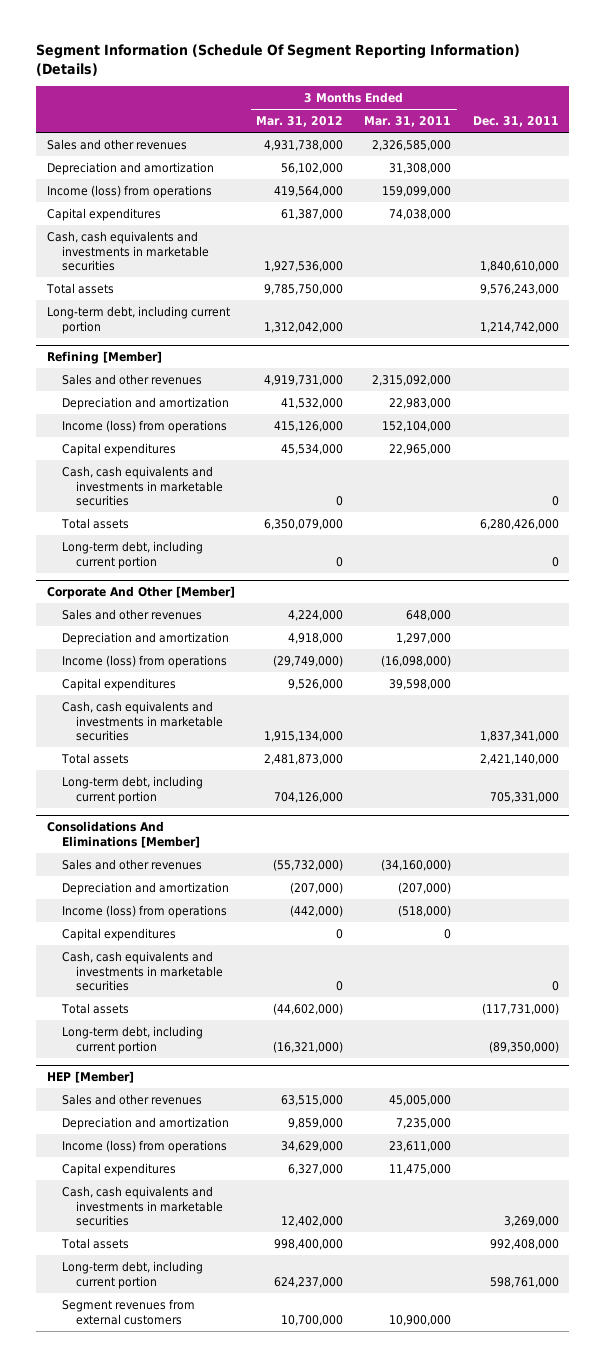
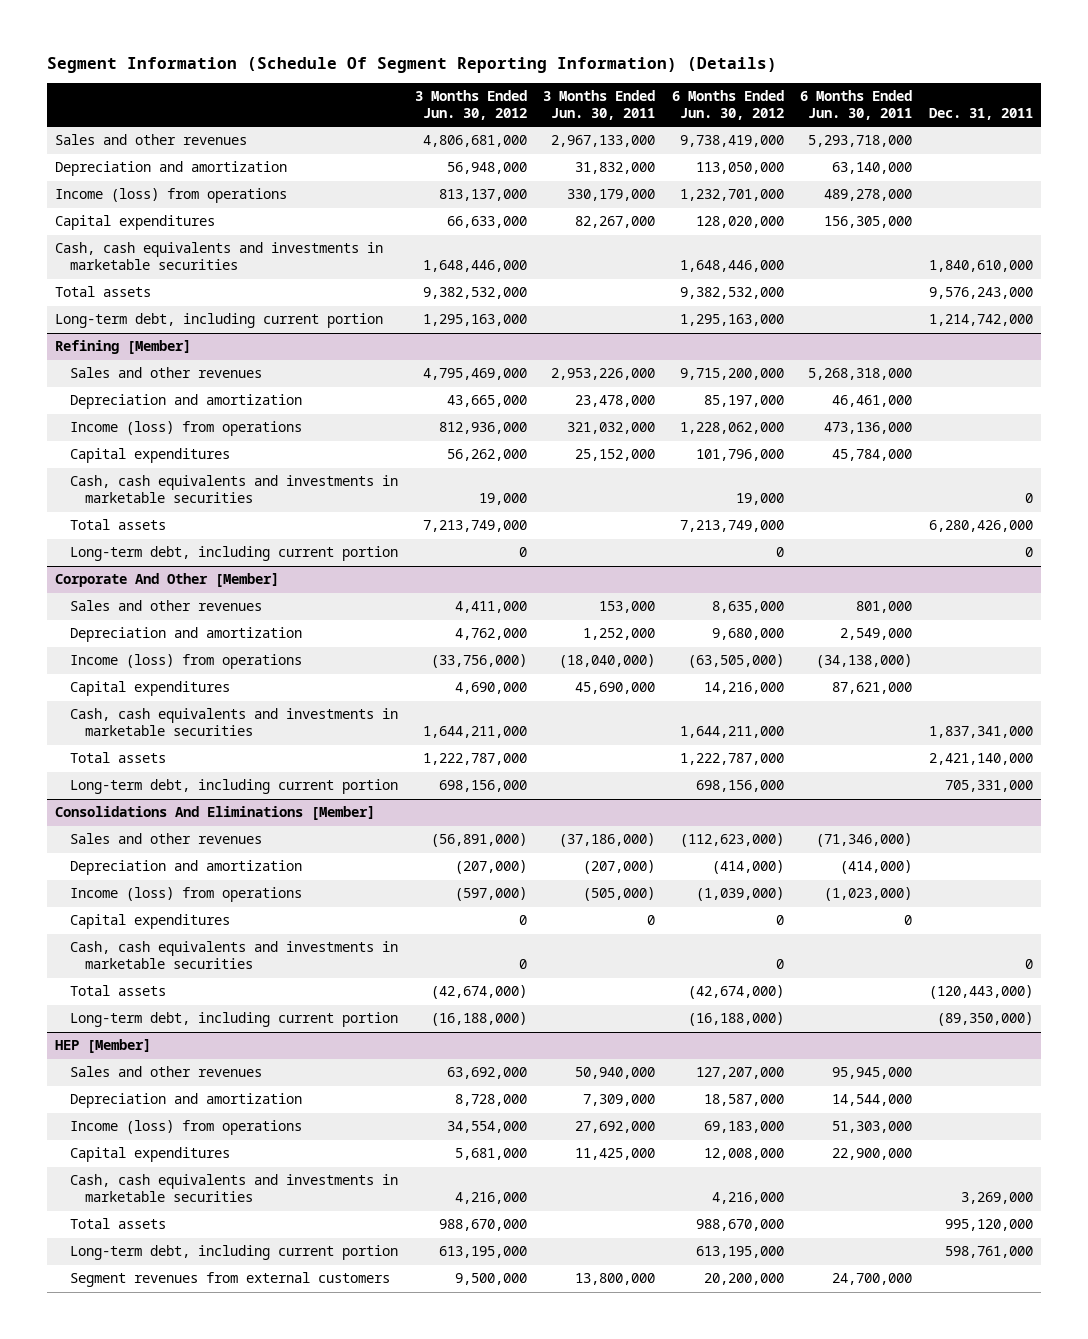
- | 3 Months Ended Mar. 31, 2012 | 3 Months Ended Mar. 31, 2011 | Dec. 31, 2011
+ | 3 Months Ended Jun. 30, 2012 | 3 Months Ended Jun. 30, 2011 | 6 Months Ended Jun. 30, 2012 | 6 Months Ended Jun. 30, 2011 | Dec. 31, 2011
@ Consolidations And Eliminations [Member]
- Total assets | (44,602,000) | | (117,731,000)
+ Total assets | (42,674,000) | | (42,674,000) | | (120,443,000)
@ HEP [Member]
- Total assets | 998,400,000 | | 992,408,000
+ Total assets | 988,670,000 | | 988,670,000 | | 995,120,000

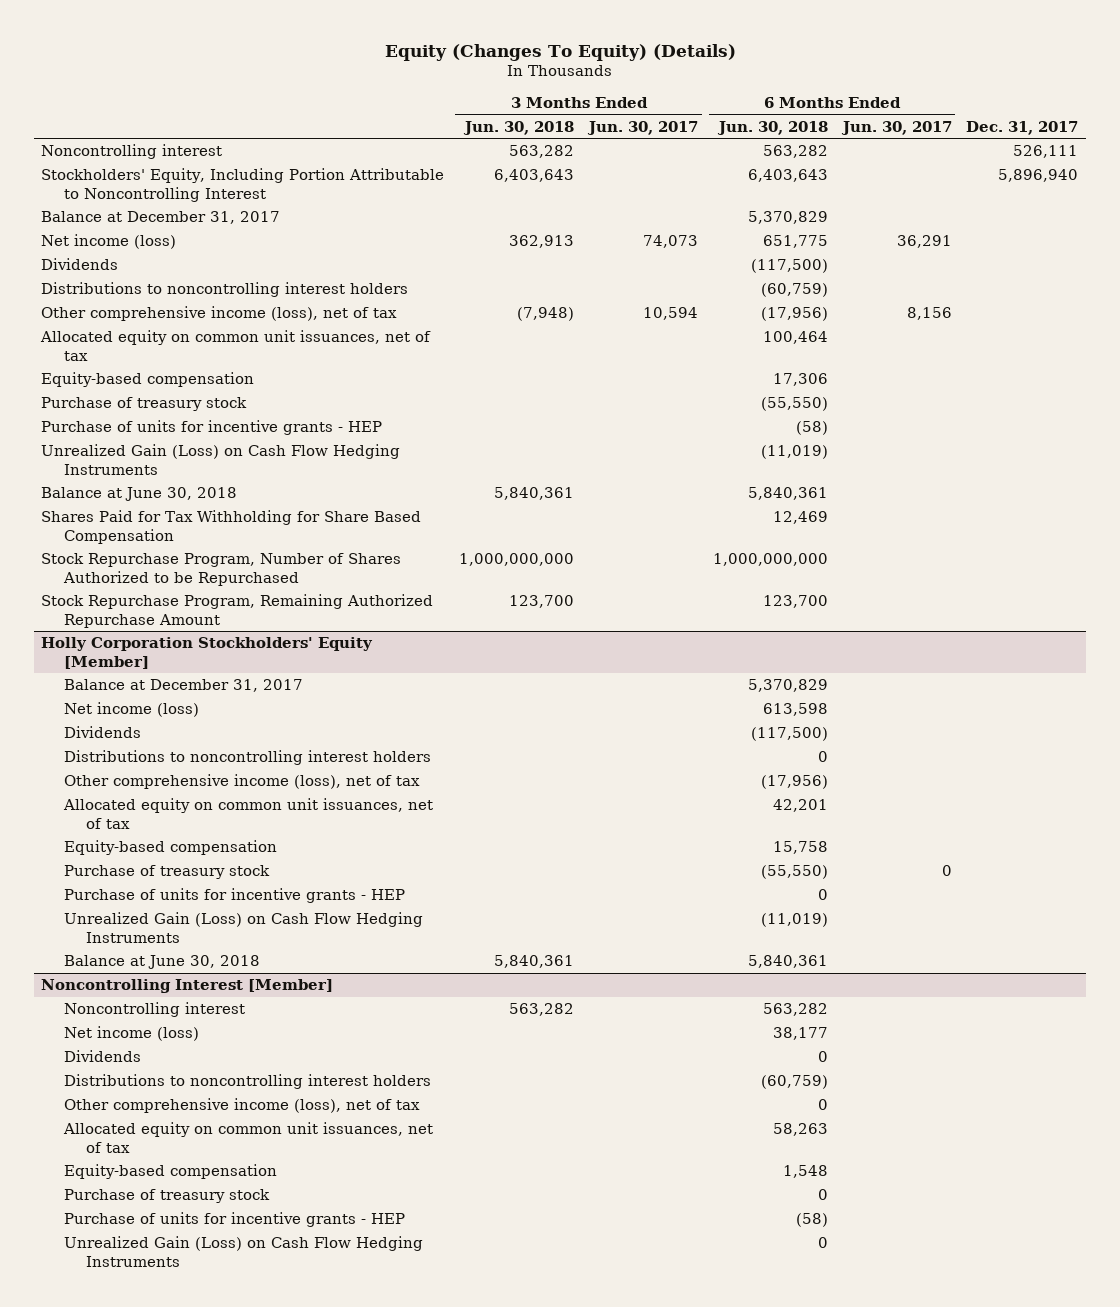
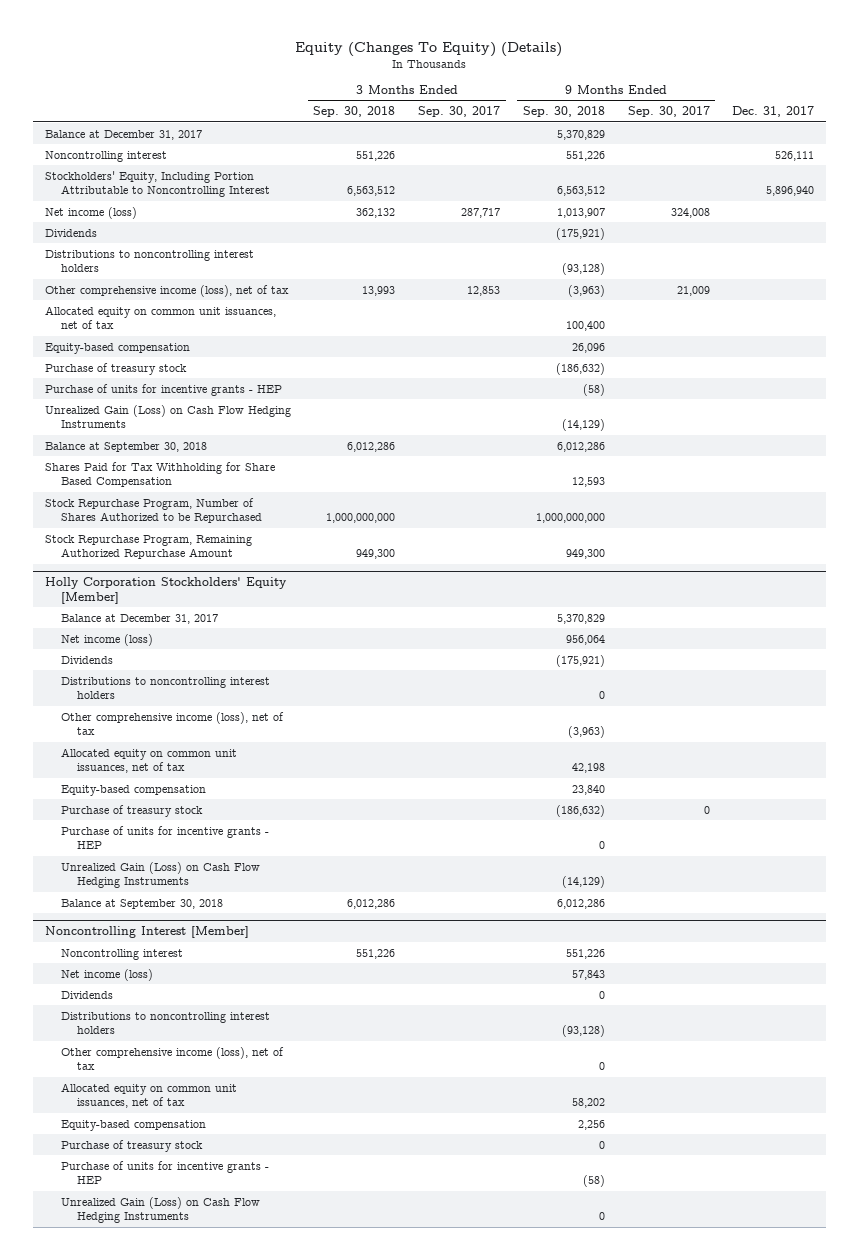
- | 3 Months Ended Jun. 30, 2018 | 3 Months Ended Jun. 30, 2017 | 6 Months Ended Jun. 30, 2018 | 6 Months Ended Jun. 30, 2017 | Dec. 31, 2017
+ | 3 Months Ended Sep. 30, 2018 | 3 Months Ended Sep. 30, 2017 | 9 Months Ended Sep. 30, 2018 | 9 Months Ended Sep. 30, 2017 | Dec. 31, 2017
moved up: Balance at December 31, 2017 | | | 5,370,829 | |
- Balance at June 30, 2018 | 5,840,361 | | 5,840,361 | |
+ Balance at September 30, 2018 | 6,012,286 | | 6,012,286 | |
@ Holly Corporation Stockholders' Equity [Member]
- Balance at June 30, 2018 | 5,840,361 | | 5,840,361 | |
+ Balance at September 30, 2018 | 6,012,286 | | 6,012,286 | |

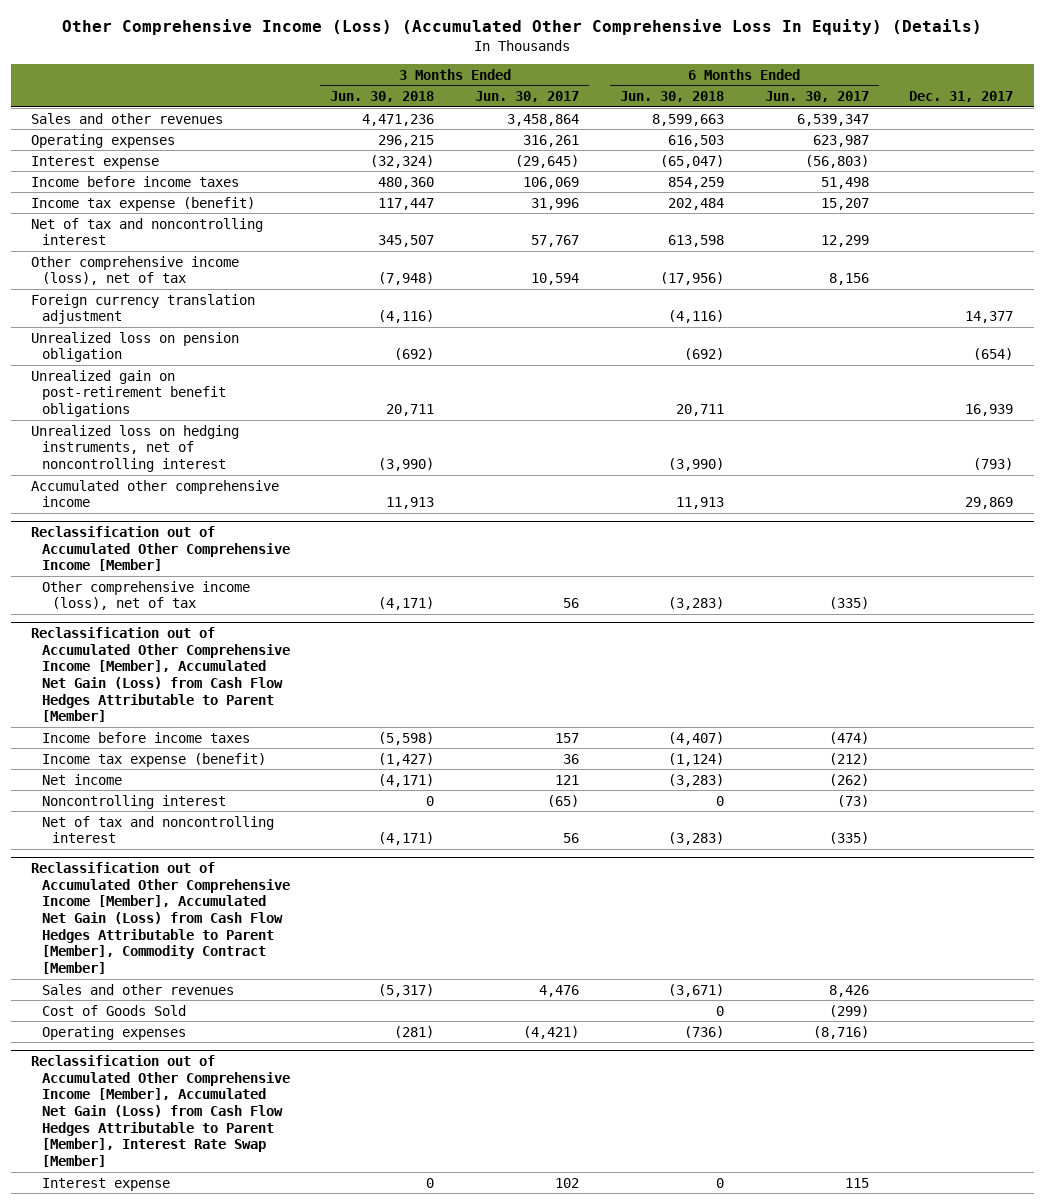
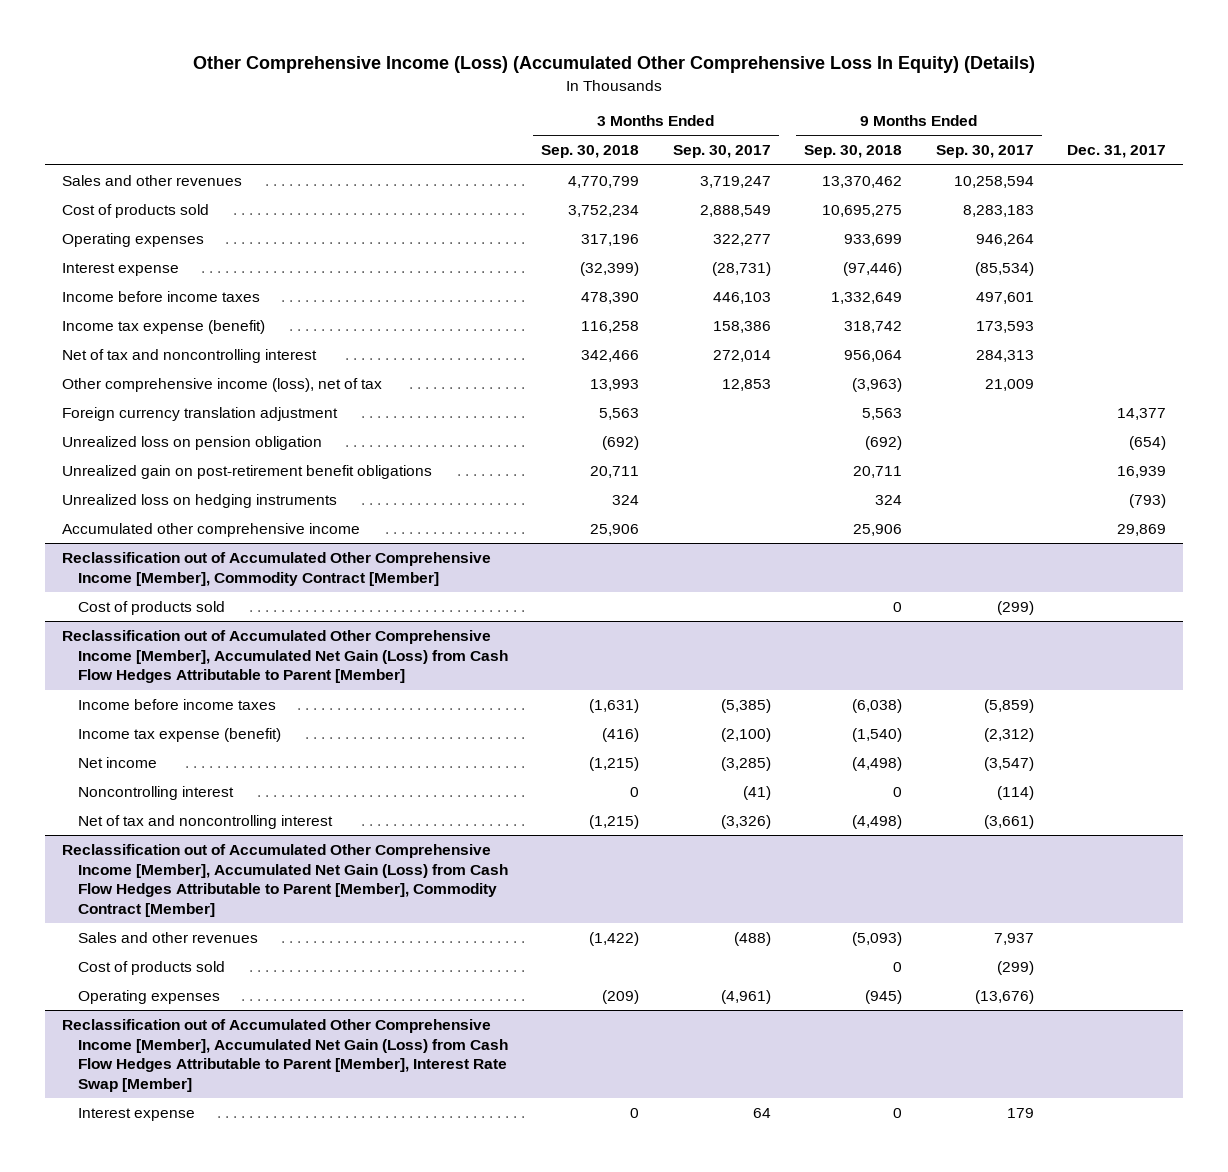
- | 3 Months Ended Jun. 30, 2018 | 3 Months Ended Jun. 30, 2017 | 6 Months Ended Jun. 30, 2018 | 6 Months Ended Jun. 30, 2017 | Dec. 31, 2017
+ | 3 Months Ended Sep. 30, 2018 | 3 Months Ended Sep. 30, 2017 | 9 Months Ended Sep. 30, 2018 | 9 Months Ended Sep. 30, 2017 | Dec. 31, 2017
+ Cost of products sold | 3,752,234 | 2,888,549 | 10,695,275 | 8,283,183 |
- Unrealized loss on hedging instruments, net of noncontrolling interest | (3,990) | | (3,990) | | (793)
+ Unrealized loss on hedging instruments | 324 | | 324 | | (793)
- Reclassification out of Accumulated Other Comprehensive Income [Member]
- Other comprehensive income (loss), net of tax | (4,171) | 56 | (3,283) | (335) |
+ Reclassification out of Accumulated Other Comprehensive Income [Member], Commodity Contract [Member]
+ Cost of products sold | | | 0 | (299) |
@ Reclassification out of Accumulated Other Comprehensive Income [Member], Accumulated Net Gain (Loss) from Cash Flow Hedges Attributable to Parent [Member], Commodity Contract [Member]
- Cost of Goods Sold | | | 0 | (299) |
+ Cost of products sold | | | 0 | (299) |

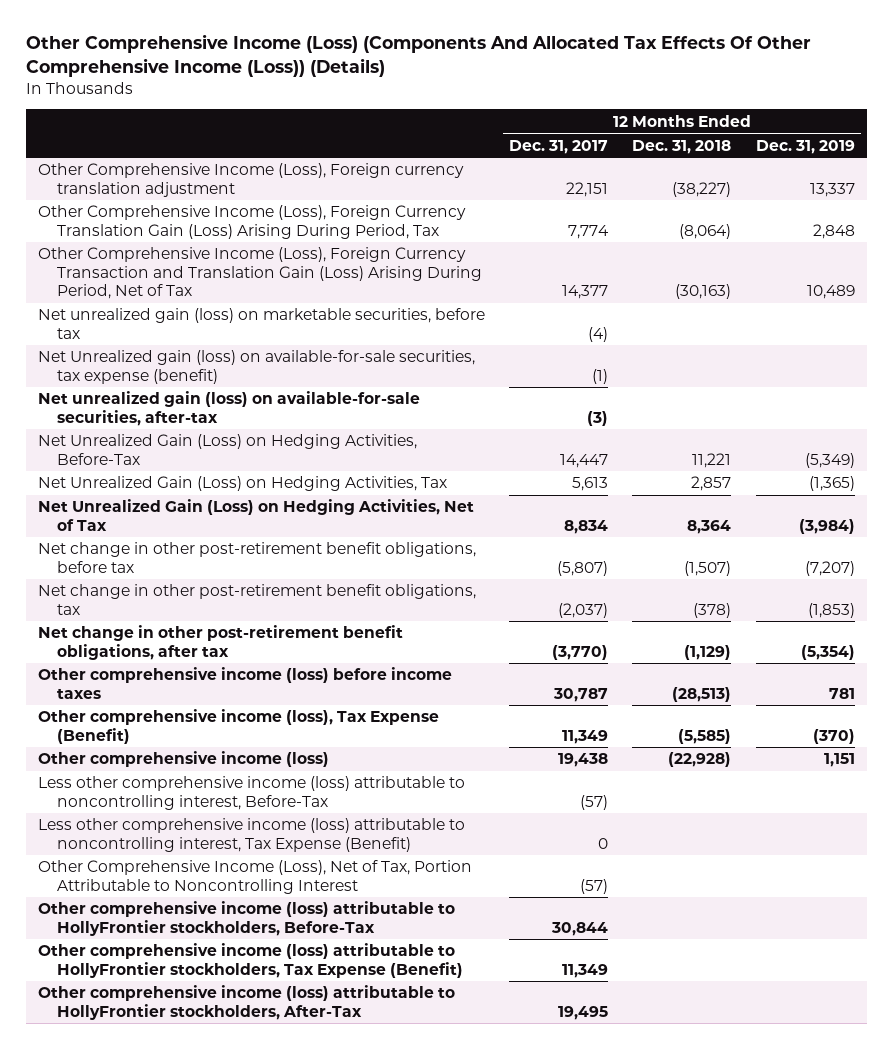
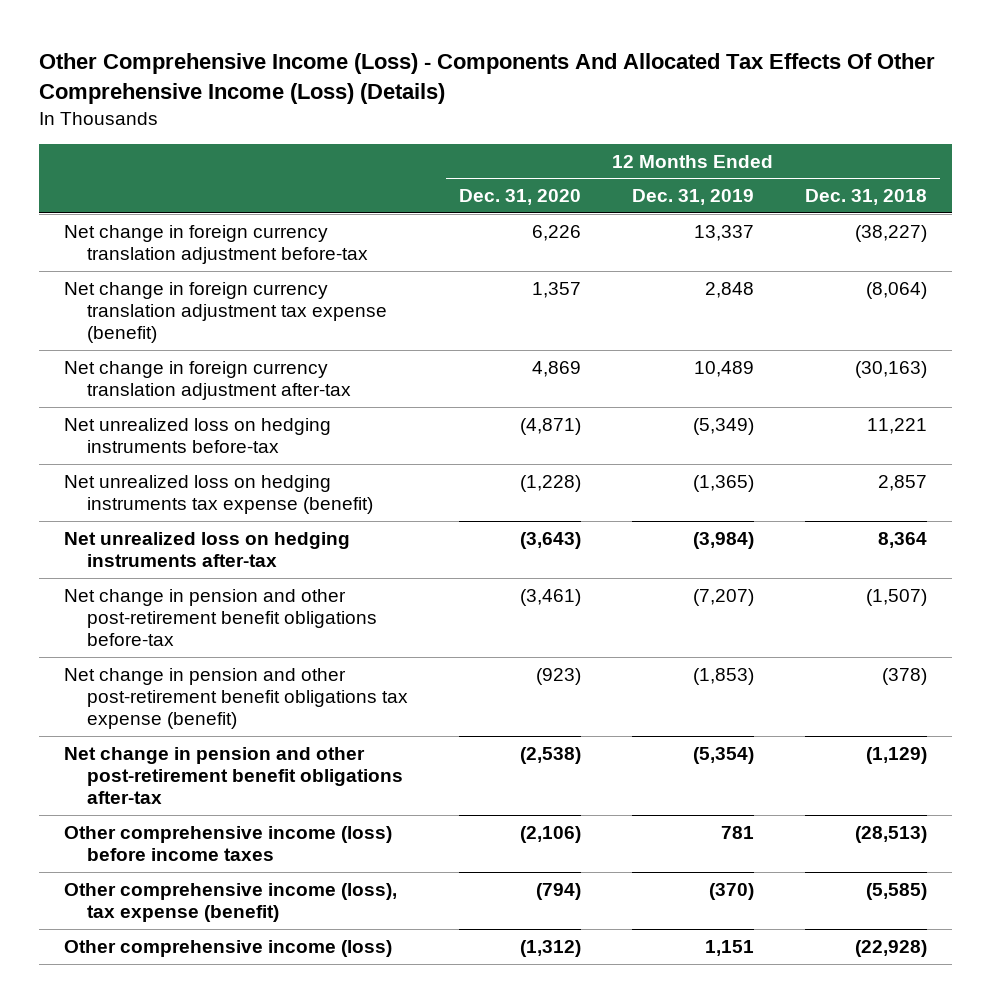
- Other Comprehensive Income (Loss) (Components And Allocated Tax Effects Of Other Comprehensive Income (Loss)) (Details)
+ Other Comprehensive Income (Loss) - Components And Allocated Tax Effects Of Other Comprehensive Income (Loss) (Details)
- | 12 Months Ended Dec. 31, 2017 | 12 Months Ended Dec. 31, 2018 | 12 Months Ended Dec. 31, 2019
+ | 12 Months Ended Dec. 31, 2020 | 12 Months Ended Dec. 31, 2019 | 12 Months Ended Dec. 31, 2018
- Other Comprehensive Income (Loss), Foreign currency translation adjustment | 22,151 | (38,227) | 13,337
- Other Comprehensive Income (Loss), Foreign Currency Translation Gain (Loss) Arising During Period, Tax | 7,774 | (8,064) | 2,848
- Other Comprehensive Income (Loss), Foreign Currency Transaction and Translation Gain (Loss) Arising During Period, Net of Tax | 14,377 | (30,163) | 10,489
- Net unrealized gain (loss) on marketable securities, before tax | (4) | |
- Net Unrealized gain (loss) on available-for-sale securities, tax expense (benefit) | (1) | |
- Net unrealized gain (loss) on available-for-sale securities, after-tax | (3) | |
- Net Unrealized Gain (Loss) on Hedging Activities, Before-Tax | 14,447 | 11,221 | (5,349)
- Net Unrealized Gain (Loss) on Hedging Activities, Tax | 5,613 | 2,857 | (1,365)
- Net Unrealized Gain (Loss) on Hedging Activities, Net of Tax | 8,834 | 8,364 | (3,984)
- Net change in other post-retirement benefit obligations, before tax | (5,807) | (1,507) | (7,207)
- Net change in other post-retirement benefit obligations, tax | (2,037) | (378) | (1,853)
- Net change in other post-retirement benefit obligations, after tax | (3,770) | (1,129) | (5,354)
+ Net change in foreign currency translation adjustment before-tax | 6,226 | 13,337 | (38,227)
+ Net change in foreign currency translation adjustment tax expense (benefit) | 1,357 | 2,848 | (8,064)
+ Net change in foreign currency translation adjustment after-tax | 4,869 | 10,489 | (30,163)
+ Net unrealized loss on hedging instruments before-tax | (4,871) | (5,349) | 11,221
+ Net unrealized loss on hedging instruments tax expense (benefit) | (1,228) | (1,365) | 2,857
+ Net unrealized loss on hedging instruments after-tax | (3,643) | (3,984) | 8,364
+ Net change in pension and other post-retirement benefit obligations before-tax | (3,461) | (7,207) | (1,507)
+ Net change in pension and other post-retirement benefit obligations tax expense (benefit) | (923) | (1,853) | (378)
+ Net change in pension and other post-retirement benefit obligations after-tax | (2,538) | (5,354) | (1,129)
- Other comprehensive income (loss), Tax Expense (Benefit) | 11,349 | (5,585) | (370)
+ Other comprehensive income (loss), tax expense (benefit) | (794) | (370) | (5,585)
- Less other comprehensive income (loss) attributable to noncontrolling interest, Before-Tax | (57) | |
- Less other comprehensive income (loss) attributable to noncontrolling interest, Tax Expense (Benefit) | 0 | |
- Other Comprehensive Income (Loss), Net of Tax, Portion Attributable to Noncontrolling Interest | (57) | |
- Other comprehensive income (loss) attributable to HollyFrontier stockholders, Before-Tax | 30,844 | |
- Other comprehensive income (loss) attributable to HollyFrontier stockholders, Tax Expense (Benefit) | 11,349 | |
- Other comprehensive income (loss) attributable to HollyFrontier stockholders, After-Tax | 19,495 | |

